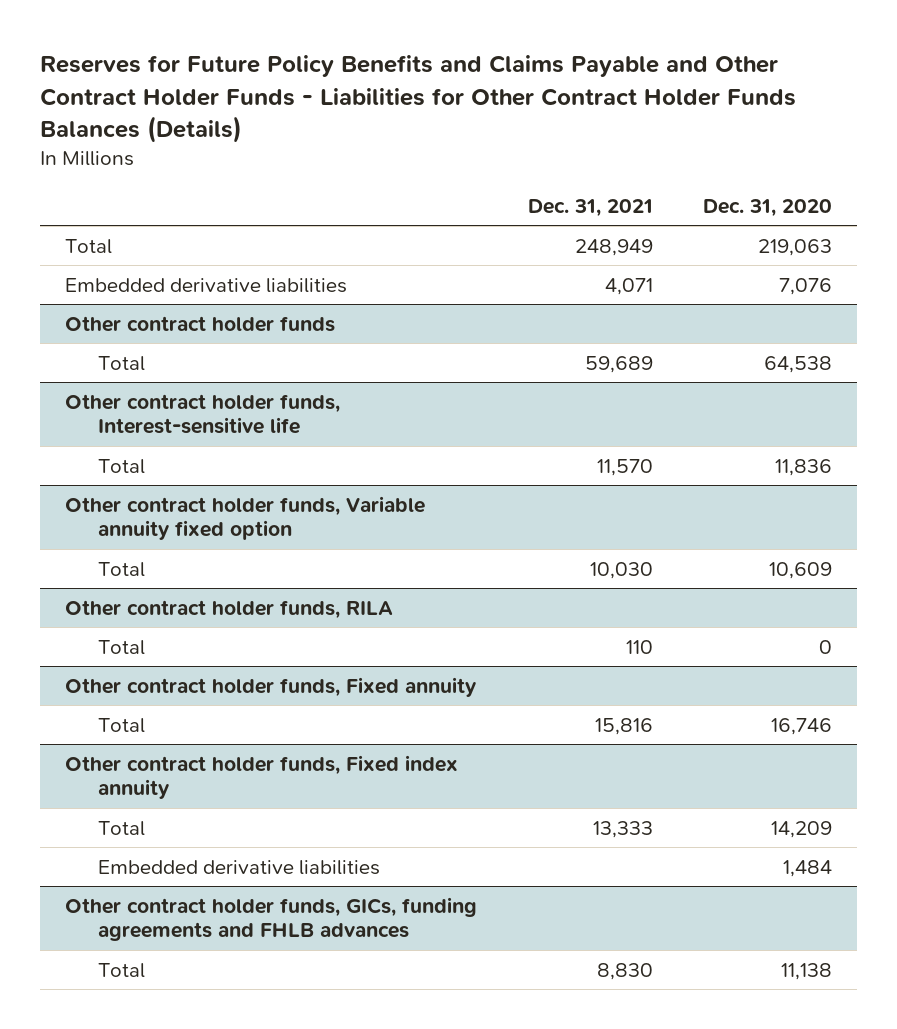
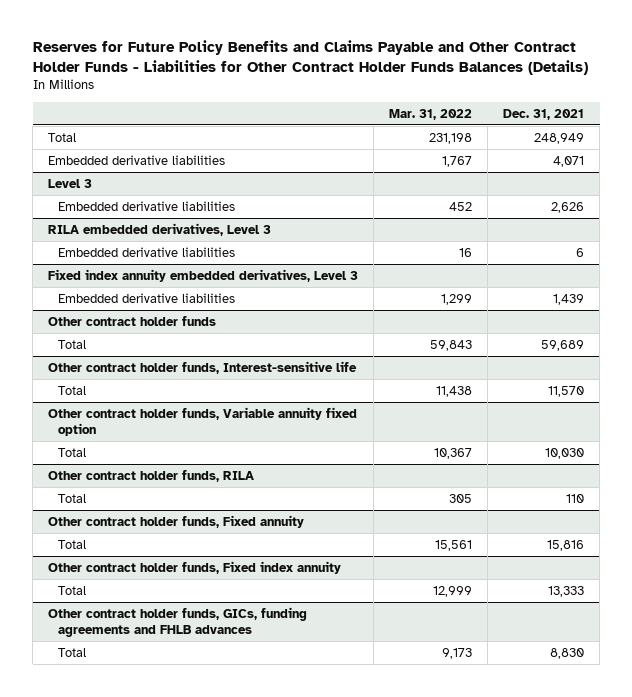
- | Dec. 31, 2021 | Dec. 31, 2020
+ | Mar. 31, 2022 | Dec. 31, 2021
+ Level 3
+ Embedded derivative liabilities | 452 | 2,626
+ RILA embedded derivatives, Level 3
+ Embedded derivative liabilities | 16 | 6
+ Fixed index annuity embedded derivatives, Level 3
+ Embedded derivative liabilities | 1,299 | 1,439
@ Other contract holder funds, Fixed index annuity
- Embedded derivative liabilities | | 1,484

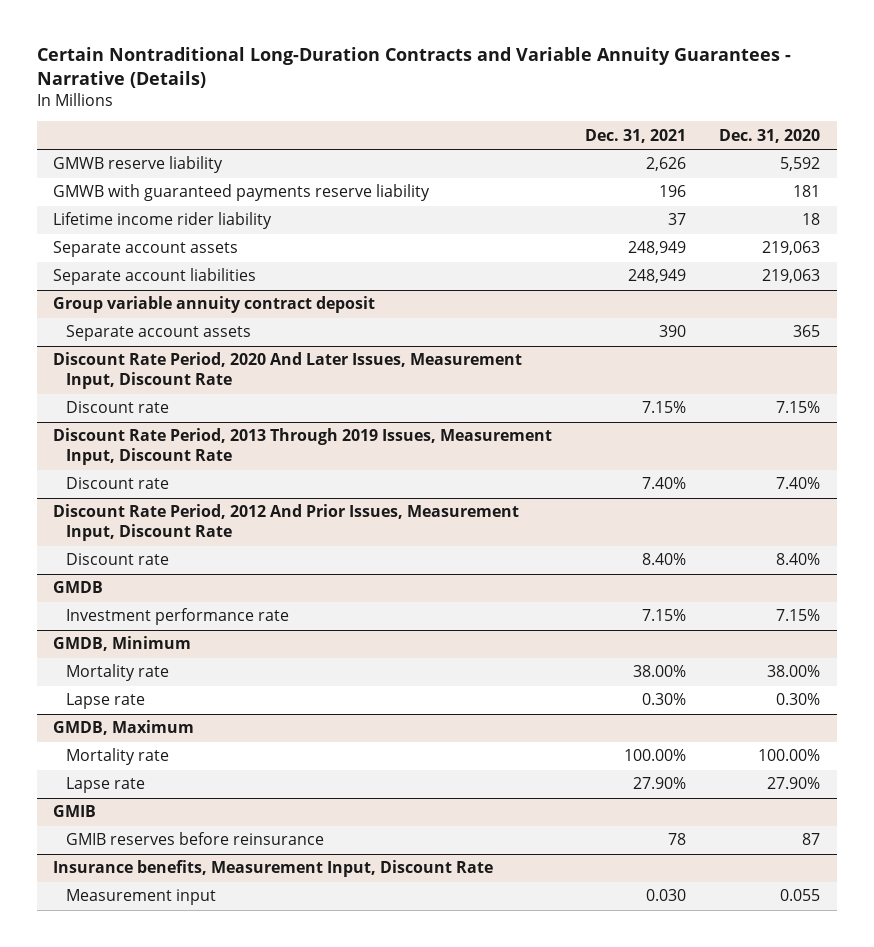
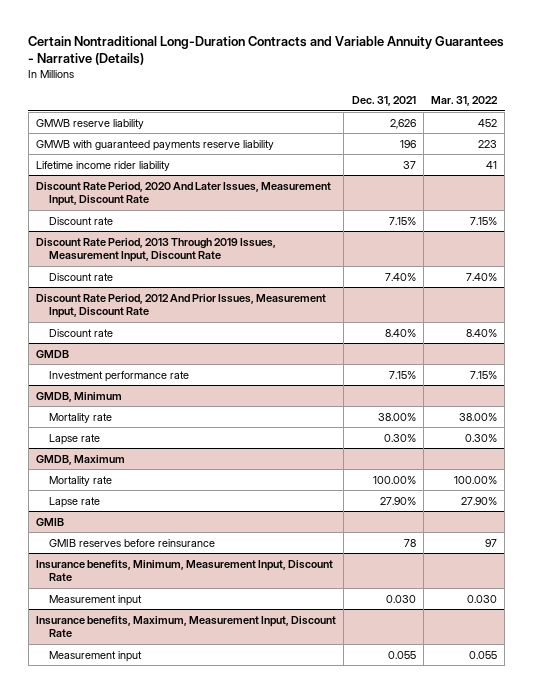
- | Dec. 31, 2021 | Dec. 31, 2020
+ | Dec. 31, 2021 | Mar. 31, 2022
- Separate account assets | 248,949 | 219,063
- Separate account liabilities | 248,949 | 219,063
- Group variable annuity contract deposit
- Separate account assets | 390 | 365
- Insurance benefits, Measurement Input, Discount Rate
+ Insurance benefits, Minimum, Measurement Input, Discount Rate
+ Insurance benefits, Maximum, Measurement Input, Discount Rate
+ Measurement input | 0.055 | 0.055

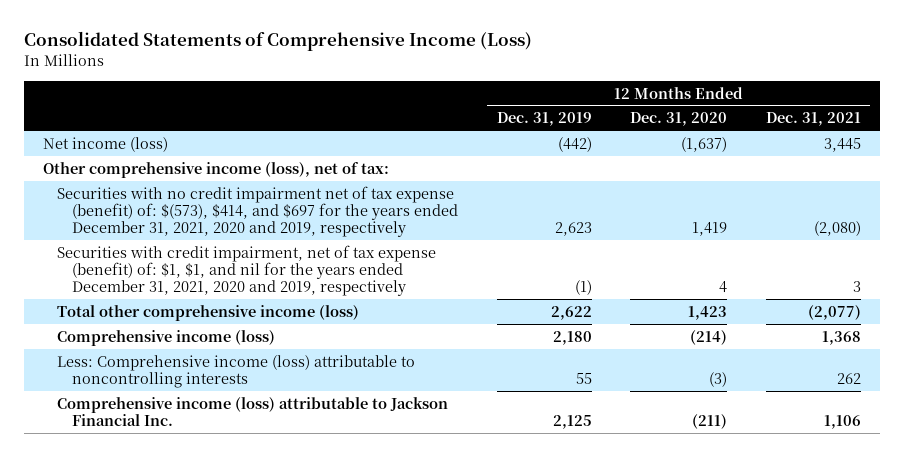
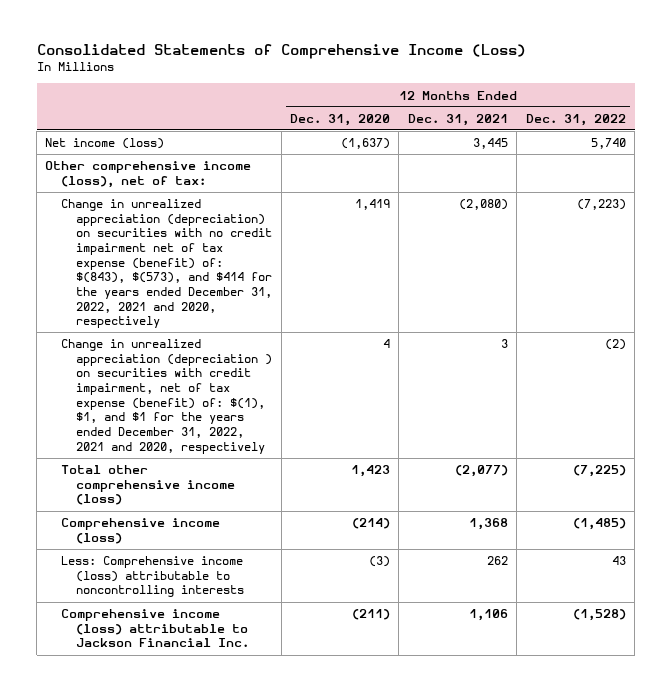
- | 12 Months Ended Dec. 31, 2019 | 12 Months Ended Dec. 31, 2020 | 12 Months Ended Dec. 31, 2021
+ | 12 Months Ended Dec. 31, 2020 | 12 Months Ended Dec. 31, 2021 | 12 Months Ended Dec. 31, 2022
- Securities with no credit impairment net of tax expense (benefit) of: $(573), $414, and $697 for the years ended December 31, 2021, 2020 and 2019, respectively | 2,623 | 1,419 | (2,080)
- Securities with credit impairment, net of tax expense (benefit) of: $1, $1, and nil for the years ended December 31, 2021, 2020 and 2019, respectively | (1) | 4 | 3
+ Change in unrealized appreciation (depreciation) on securities with no credit impairment net of tax expense (benefit) of: $(843), $(573), and $414 for the years ended December 31, 2022, 2021 and 2020, respectively | 1,419 | (2,080) | (7,223)
+ Change in unrealized appreciation (depreciation ) on securities with credit impairment, net of tax expense (benefit) of: $(1), $1, and $1 for the years ended December 31, 2022, 2021 and 2020, respectively | 4 | 3 | (2)

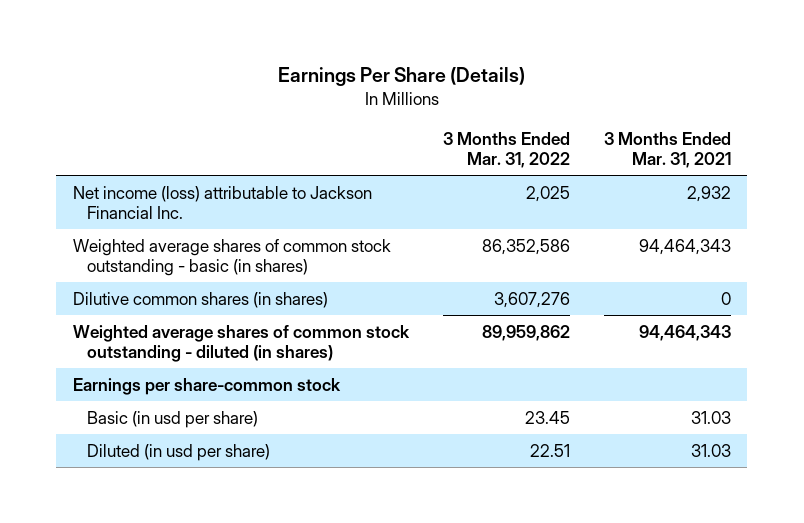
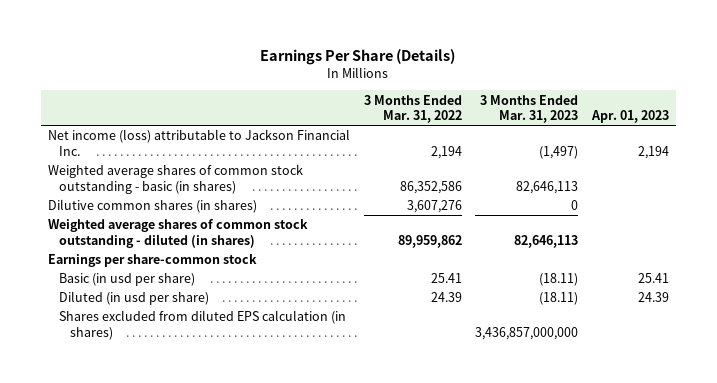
- | 3 Months Ended Mar. 31, 2022 | 3 Months Ended Mar. 31, 2021
+ | 3 Months Ended Mar. 31, 2022 | 3 Months Ended Mar. 31, 2023 | Apr. 01, 2023
- Net income (loss) attributable to Jackson Financial Inc. | 2,025 | 2,932
+ Net income (loss) attributable to Jackson Financial Inc. | 2,194 | (1,497) | 2,194
- Basic (in usd per share) | 23.45 | 31.03
- Diluted (in usd per share) | 22.51 | 31.03
+ Basic (in usd per share) | 25.41 | (18.11) | 25.41
+ Diluted (in usd per share) | 24.39 | (18.11) | 24.39
+ Shares excluded from diluted EPS calculation (in shares) | | 3,436,857,000,000 |

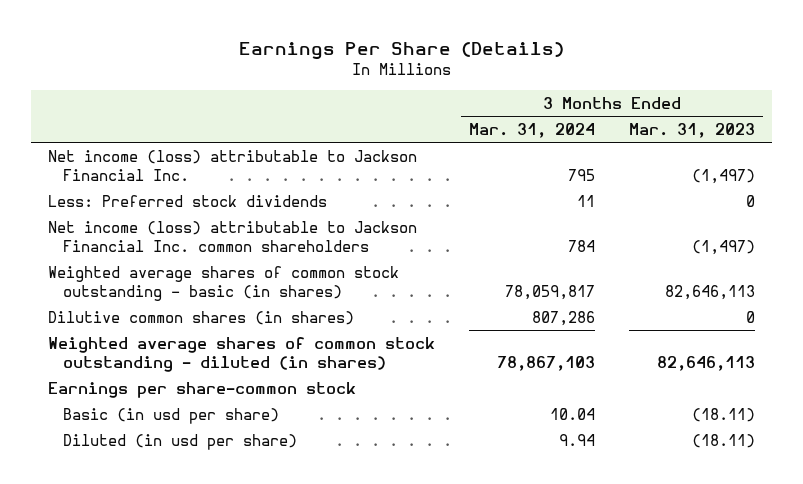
- | 3 Months Ended Mar. 31, 2022 | 3 Months Ended Mar. 31, 2023 | Apr. 01, 2023
+ | 3 Months Ended Mar. 31, 2024 | 3 Months Ended Mar. 31, 2023
+ Less: Preferred stock dividends | 11 | 0
+ Net income (loss) attributable to Jackson Financial Inc. common shareholders | 784 | (1,497)
- Shares excluded from diluted EPS calculation (in shares) | | 3,436,857,000,000 |

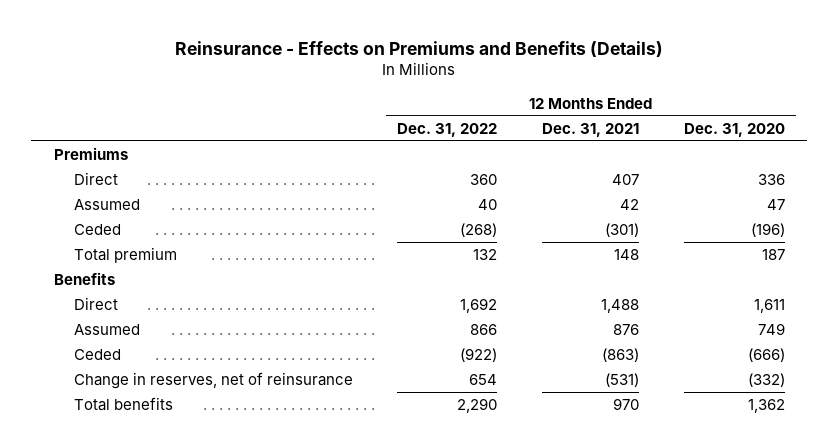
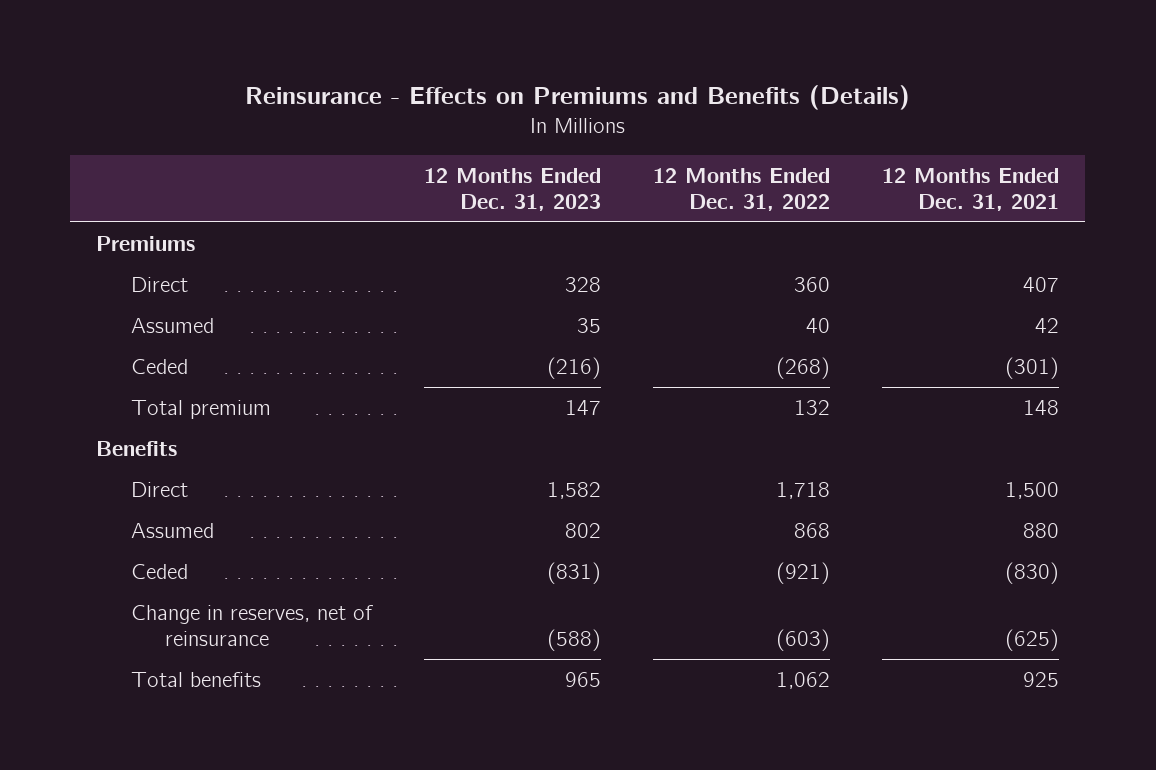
- | 12 Months Ended Dec. 31, 2022 | 12 Months Ended Dec. 31, 2021 | 12 Months Ended Dec. 31, 2020
+ | 12 Months Ended Dec. 31, 2023 | 12 Months Ended Dec. 31, 2022 | 12 Months Ended Dec. 31, 2021
- Direct | 1,692 | 1,488 | 1,611
- Assumed | 866 | 876 | 749
- Ceded | (922) | (863) | (666)
- Change in reserves, net of reinsurance | 654 | (531) | (332)
- Total benefits | 2,290 | 970 | 1,362
+ Direct | 1,582 | 1,718 | 1,500
+ Assumed | 802 | 868 | 880
+ Ceded | (831) | (921) | (830)
+ Change in reserves, net of reinsurance | (588) | (603) | (625)
+ Total benefits | 965 | 1,062 | 925

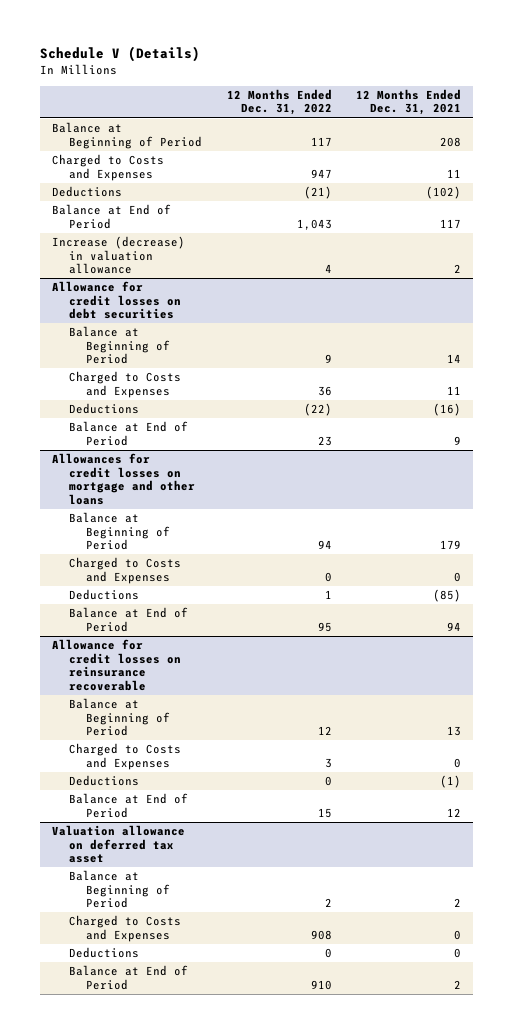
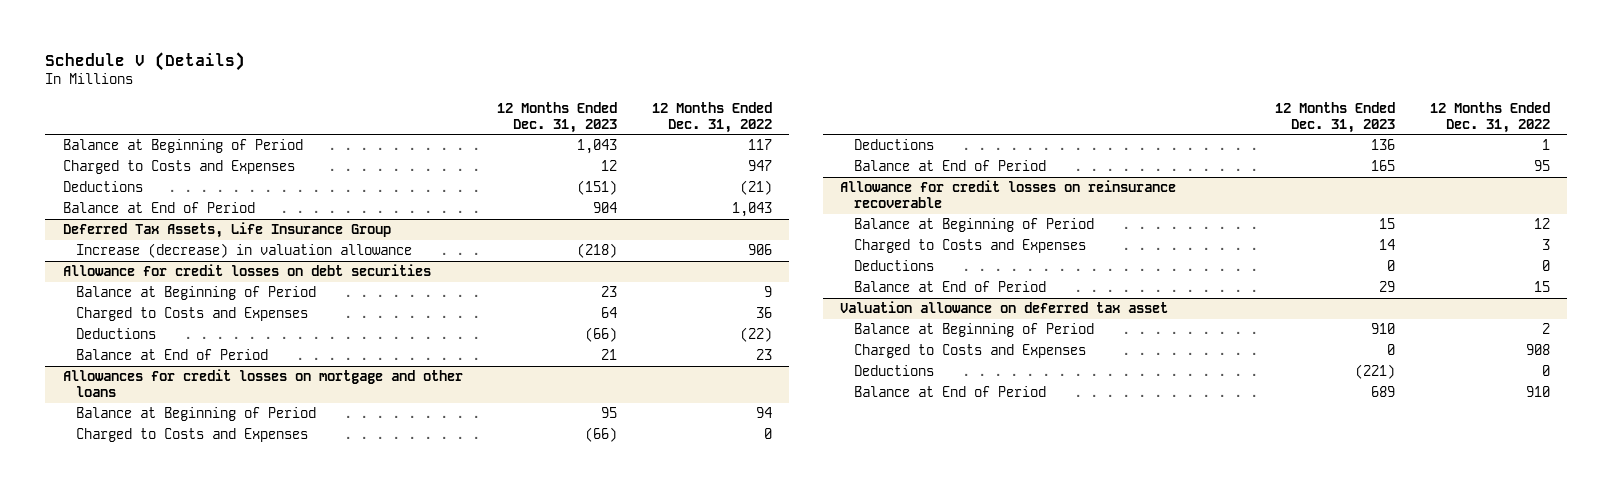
- | 12 Months Ended Dec. 31, 2022 | 12 Months Ended Dec. 31, 2021
+ | 12 Months Ended Dec. 31, 2023 | 12 Months Ended Dec. 31, 2022
- Increase (decrease) in valuation allowance | 4 | 2
+ Deferred Tax Assets, Life Insurance Group
+ Increase (decrease) in valuation allowance | (218) | 906

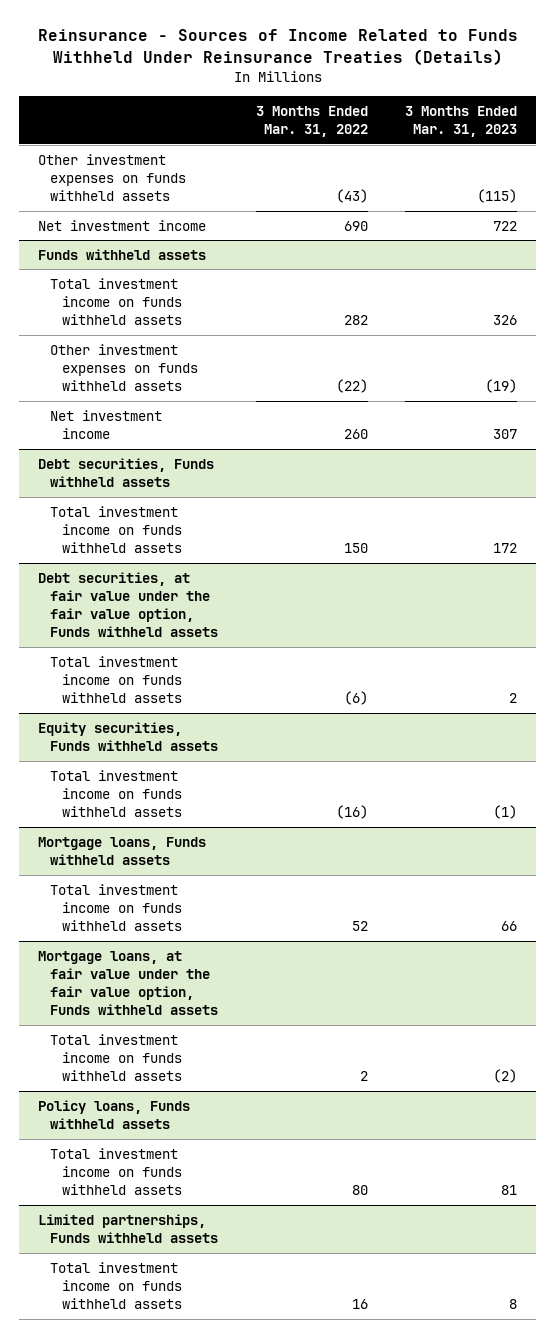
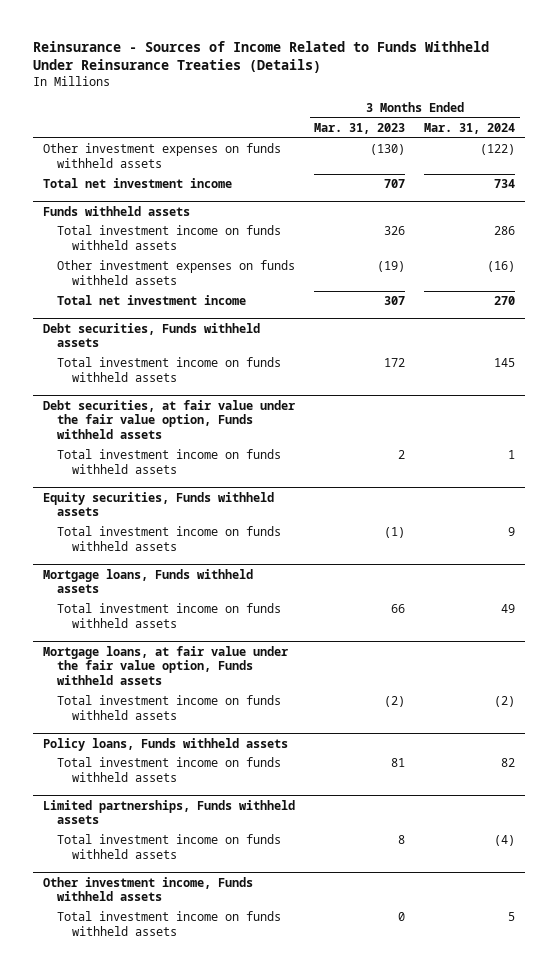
- | 3 Months Ended Mar. 31, 2022 | 3 Months Ended Mar. 31, 2023
+ | 3 Months Ended Mar. 31, 2023 | 3 Months Ended Mar. 31, 2024
- Other investment expenses on funds withheld assets | (43) | (115)
- Net investment income | 690 | 722
+ Other investment expenses on funds withheld assets | (130) | (122)
+ Total net investment income | 707 | 734
@ Funds withheld assets
- Net investment income | 260 | 307
+ Total net investment income | 307 | 270
+ Other investment income, Funds withheld assets
+ Total investment income on funds withheld assets | 0 | 5

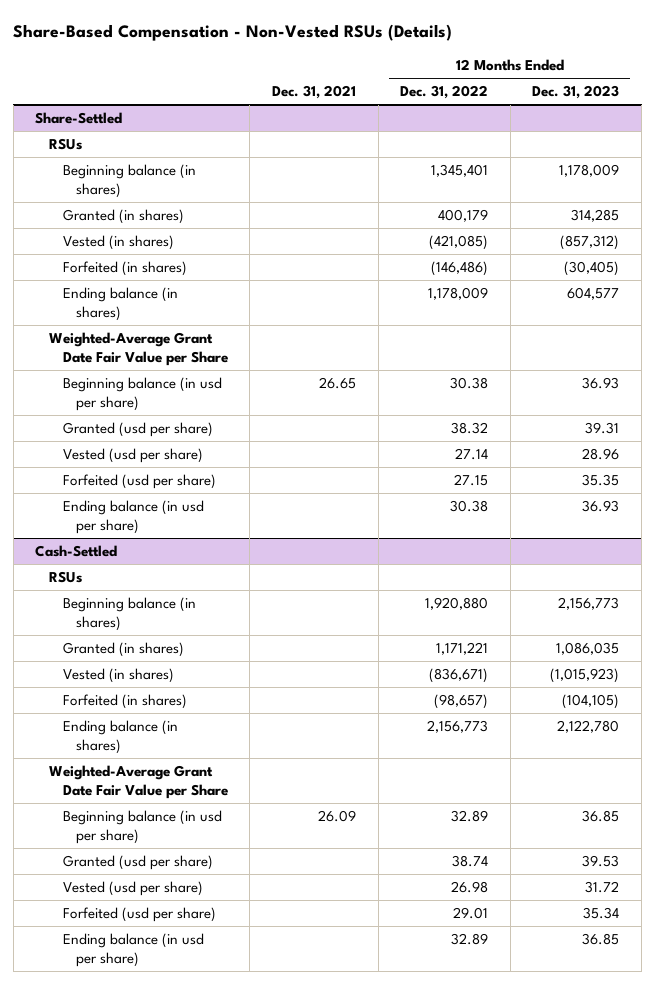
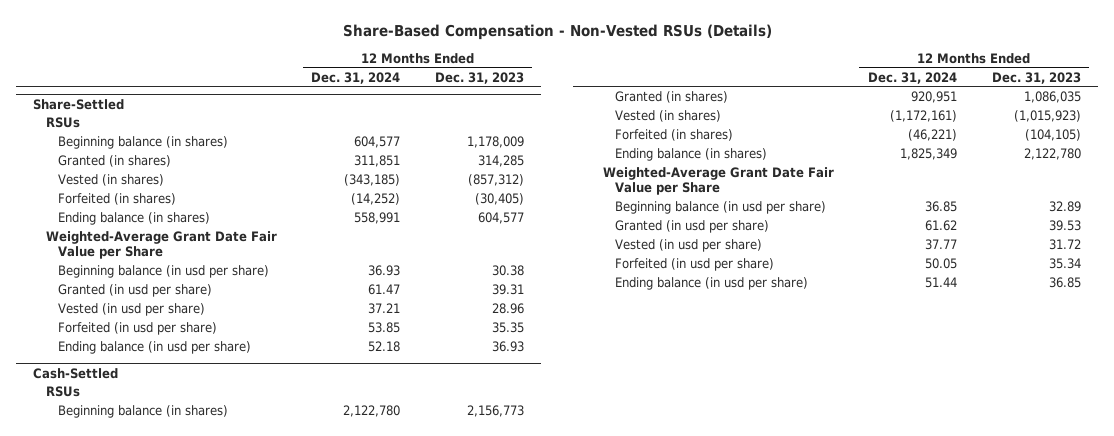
- | Dec. 31, 2021 | 12 Months Ended Dec. 31, 2022 | 12 Months Ended Dec. 31, 2023
+ | 12 Months Ended Dec. 31, 2024 | 12 Months Ended Dec. 31, 2023
@ Share-Settled
- Beginning balance (in usd per share) | 26.65 | 30.38 | 36.93
- Granted (usd per share) | | 38.32 | 39.31
- Vested (usd per share) | | 27.14 | 28.96
- Forfeited (usd per share) | | 27.15 | 35.35
+ Beginning balance (in usd per share) | 36.93 | 30.38
+ Granted (in usd per share) | 61.47 | 39.31
+ Vested (in usd per share) | 37.21 | 28.96
+ Forfeited (in usd per share) | 53.85 | 35.35
@ Cash-Settled
- Beginning balance (in usd per share) | 26.09 | 32.89 | 36.85
- Granted (usd per share) | | 38.74 | 39.53
- Vested (usd per share) | | 26.98 | 31.72
- Forfeited (usd per share) | | 29.01 | 35.34
+ Beginning balance (in usd per share) | 36.85 | 32.89
+ Granted (in usd per share) | 61.62 | 39.53
+ Vested (in usd per share) | 37.77 | 31.72
+ Forfeited (in usd per share) | 50.05 | 35.34

